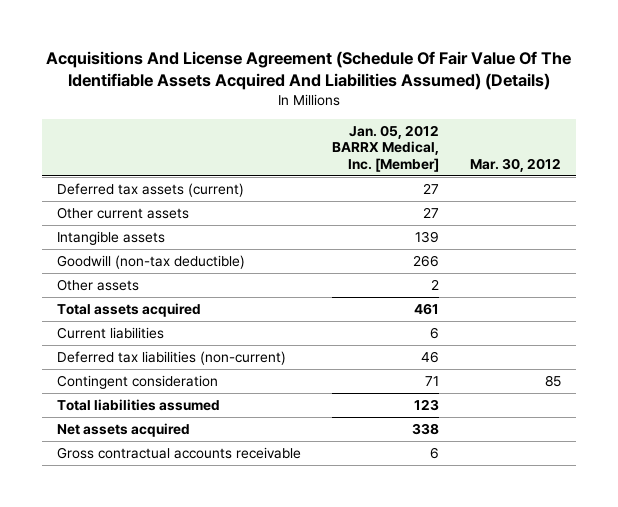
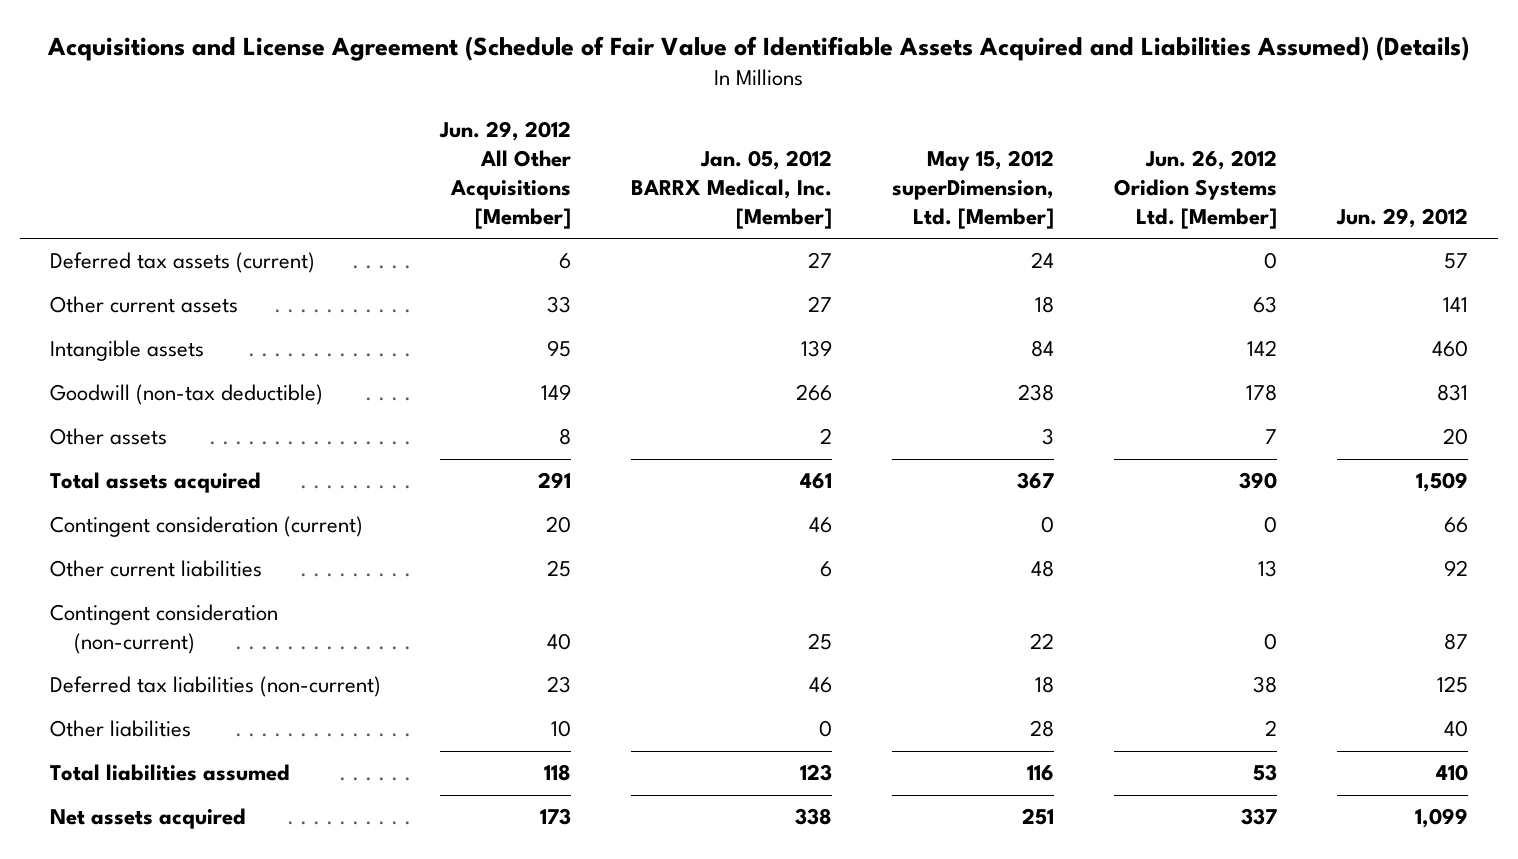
- Acquisitions And License Agreement (Schedule Of Fair Value Of The Identifiable Assets Acquired And Liabilities Assumed) (Details)
+ Acquisitions and License Agreement (Schedule of Fair Value of Identifiable Assets Acquired and Liabilities Assumed) (Details)
- | Jan. 05, 2012 BARRX Medical, Inc. [Member] | Mar. 30, 2012
+ | Jun. 29, 2012 All Other Acquisitions [Member] | Jan. 05, 2012 BARRX Medical, Inc. [Member] | May 15, 2012 superDimension, Ltd. [Member] | Jun. 26, 2012 Oridion Systems Ltd. [Member] | Jun. 29, 2012
- Current liabilities | 6 |
+ Contingent consideration (current) | 20 | 46 | 0 | 0 | 66
+ Other current liabilities | 25 | 6 | 48 | 13 | 92
+ Contingent consideration (non-current) | 40 | 25 | 22 | 0 | 87
- Contingent consideration | 71 | 85
+ Other liabilities | 10 | 0 | 28 | 2 | 40
- Gross contractual accounts receivable | 6 |

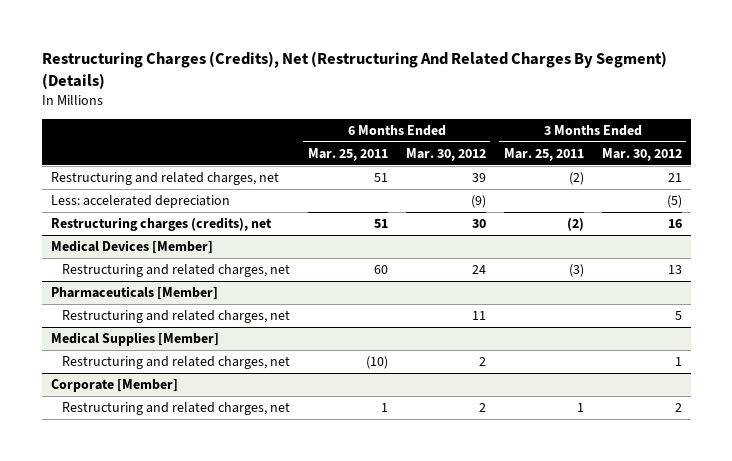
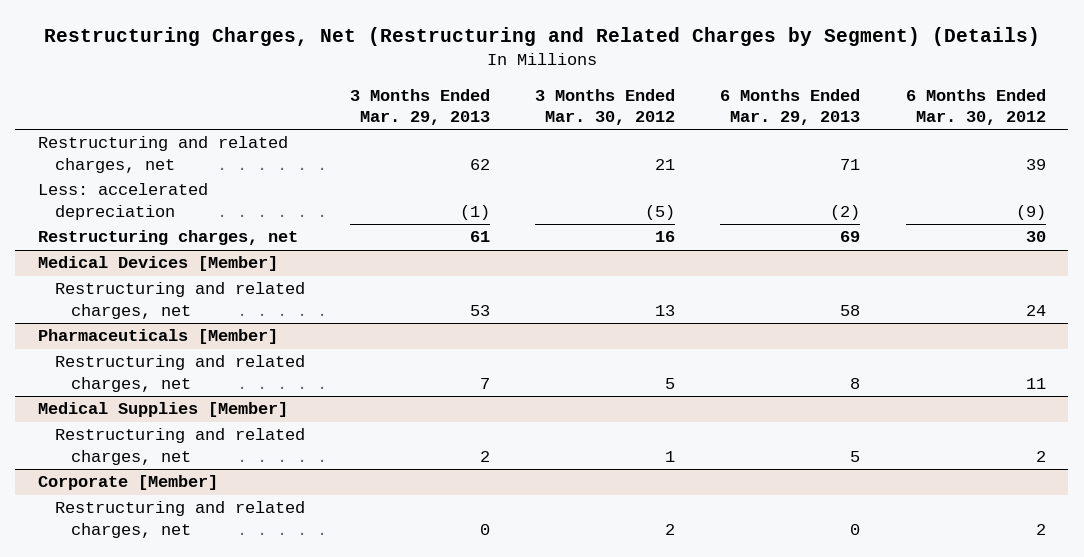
- Restructuring Charges (Credits), Net (Restructuring And Related Charges By Segment) (Details)
+ Restructuring Charges, Net (Restructuring and Related Charges by Segment) (Details)
- | 6 Months Ended Mar. 25, 2011 | 6 Months Ended Mar. 30, 2012 | 3 Months Ended Mar. 25, 2011 | 3 Months Ended Mar. 30, 2012
+ | 3 Months Ended Mar. 29, 2013 | 3 Months Ended Mar. 30, 2012 | 6 Months Ended Mar. 29, 2013 | 6 Months Ended Mar. 30, 2012
- Restructuring charges (credits), net | 51 | 30 | (2) | 16
+ Restructuring charges, net | 61 | 16 | 69 | 30

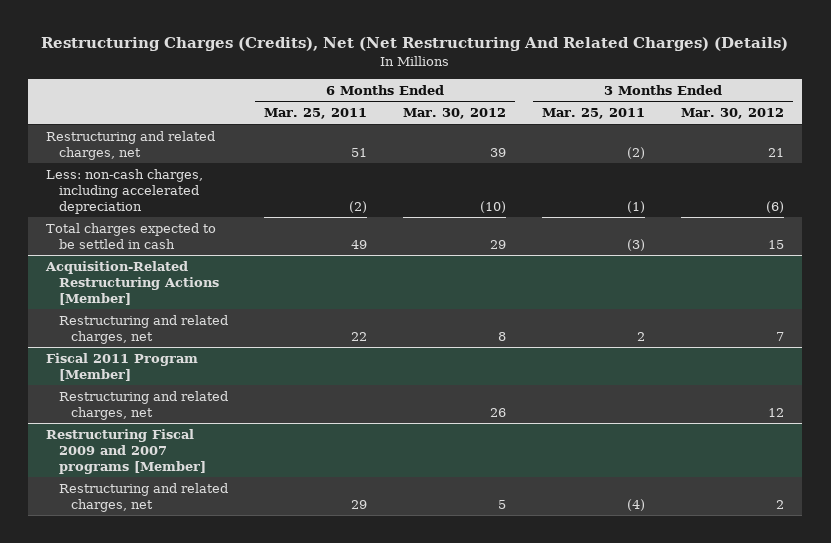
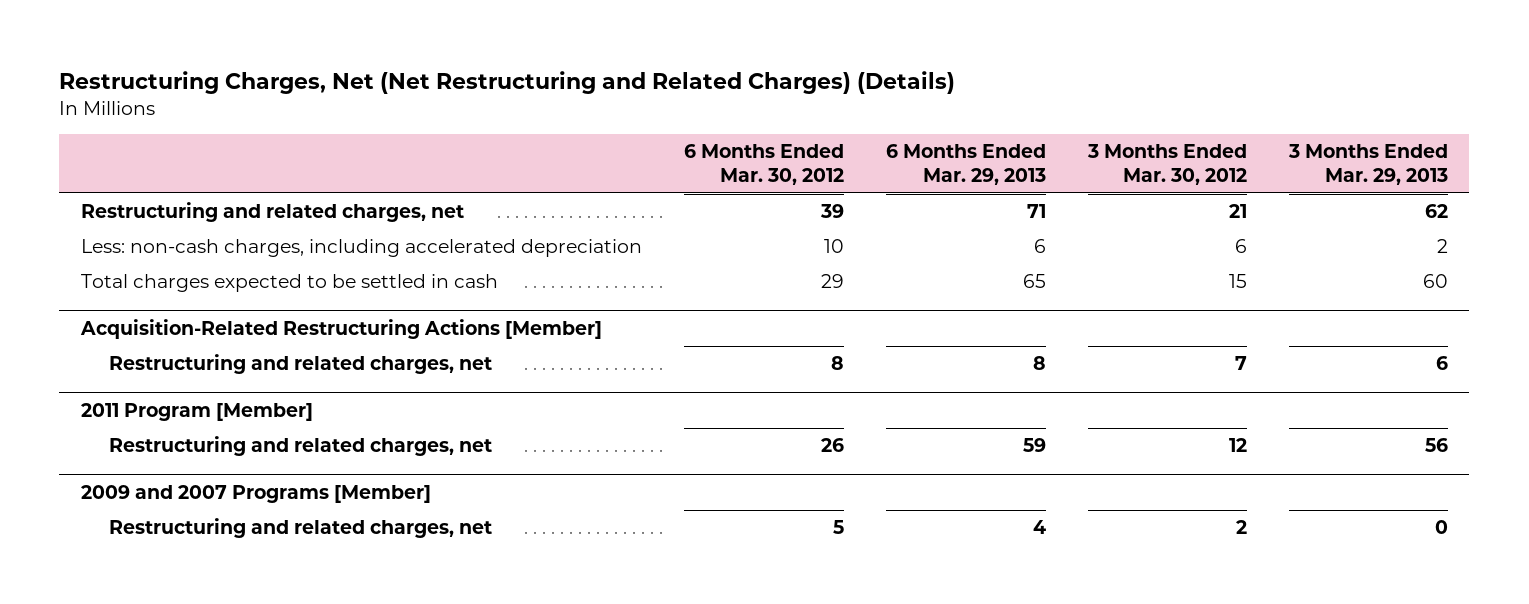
- Restructuring Charges (Credits), Net (Net Restructuring And Related Charges) (Details)
+ Restructuring Charges, Net (Net Restructuring and Related Charges) (Details)
- | 6 Months Ended Mar. 25, 2011 | 6 Months Ended Mar. 30, 2012 | 3 Months Ended Mar. 25, 2011 | 3 Months Ended Mar. 30, 2012
+ | 6 Months Ended Mar. 30, 2012 | 6 Months Ended Mar. 29, 2013 | 3 Months Ended Mar. 30, 2012 | 3 Months Ended Mar. 29, 2013
- Less: non-cash charges, including accelerated depreciation | (2) | (10) | (1) | (6)
+ Less: non-cash charges, including accelerated depreciation | 10 | 6 | 6 | 2
- Fiscal 2011 Program [Member]
+ 2011 Program [Member]
- Restructuring Fiscal 2009 and 2007 programs [Member]
+ 2009 and 2007 Programs [Member]

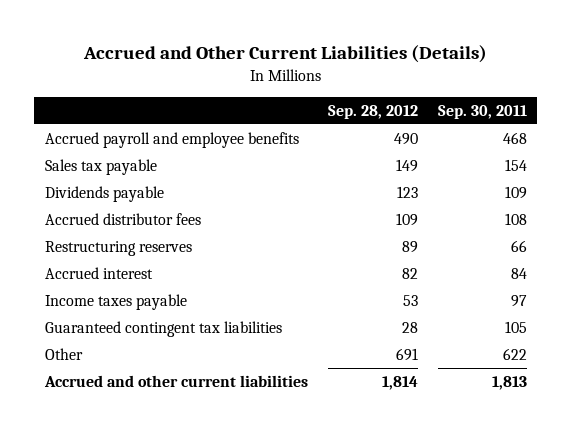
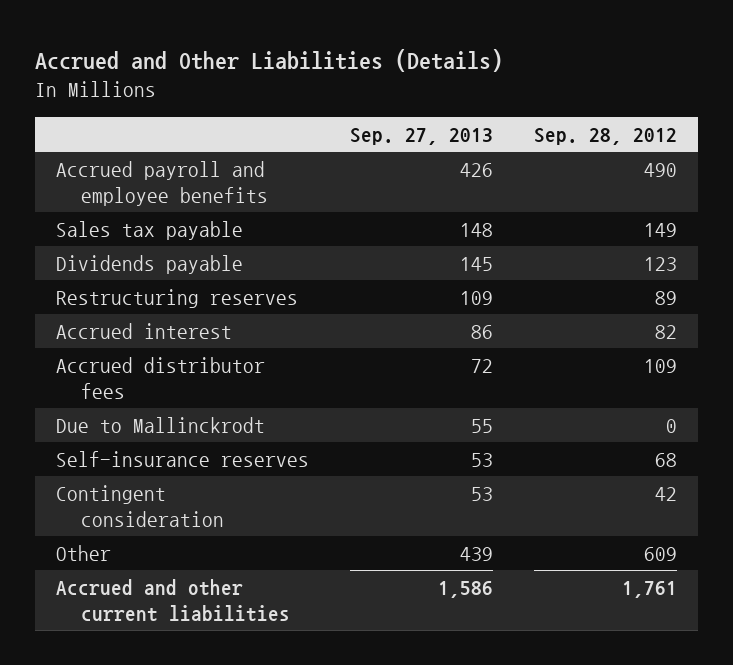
- Accrued and Other Current Liabilities (Details)
+ Accrued and Other Liabilities (Details)
- | Sep. 28, 2012 | Sep. 30, 2011
+ | Sep. 27, 2013 | Sep. 28, 2012
- Income taxes payable | 53 | 97
- Guaranteed contingent tax liabilities | 28 | 105
- Other | 691 | 622
- Accrued and other current liabilities | 1,814 | 1,813
moved down: Accrued distributor fees | 72 | 109
+ Due to Mallinckrodt | 55 | 0
+ Self-insurance reserves | 53 | 68
+ Contingent consideration | 53 | 42
+ Other | 439 | 609
+ Accrued and other current liabilities | 1,586 | 1,761

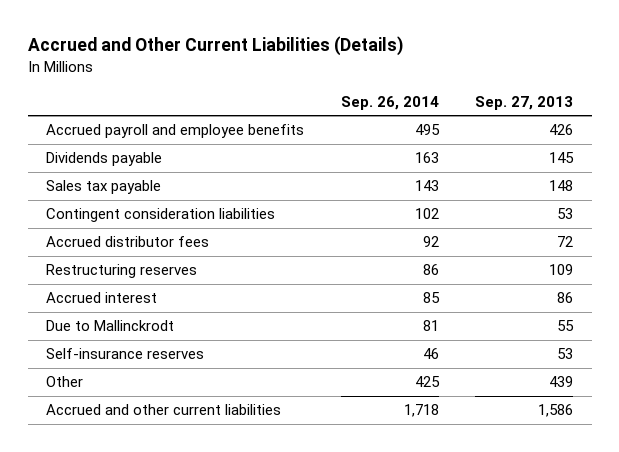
- Accrued and Other Liabilities (Details)
+ Accrued and Other Current Liabilities (Details)
- | Sep. 27, 2013 | Sep. 28, 2012
+ | Sep. 26, 2014 | Sep. 27, 2013
moved down: Sales tax payable | 143 | 148
+ Contingent consideration liabilities | 102 | 53
moved up: Accrued distributor fees | 92 | 72
- Contingent consideration | 53 | 42

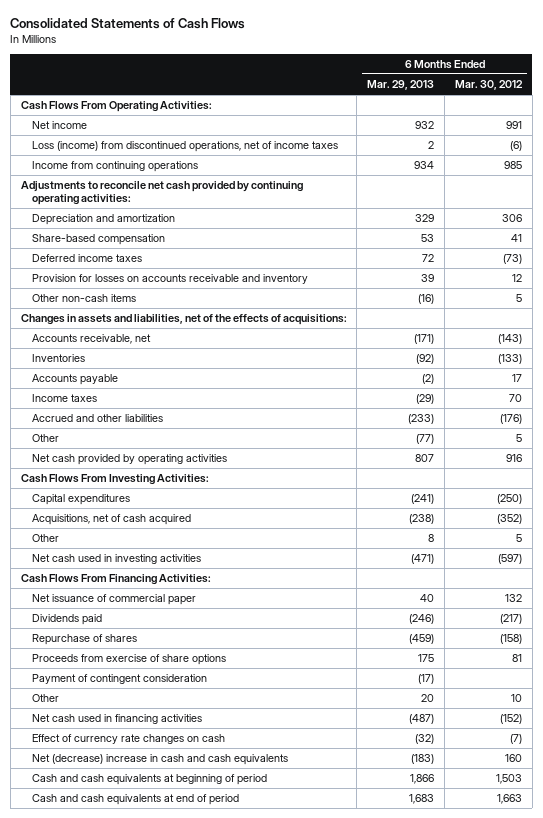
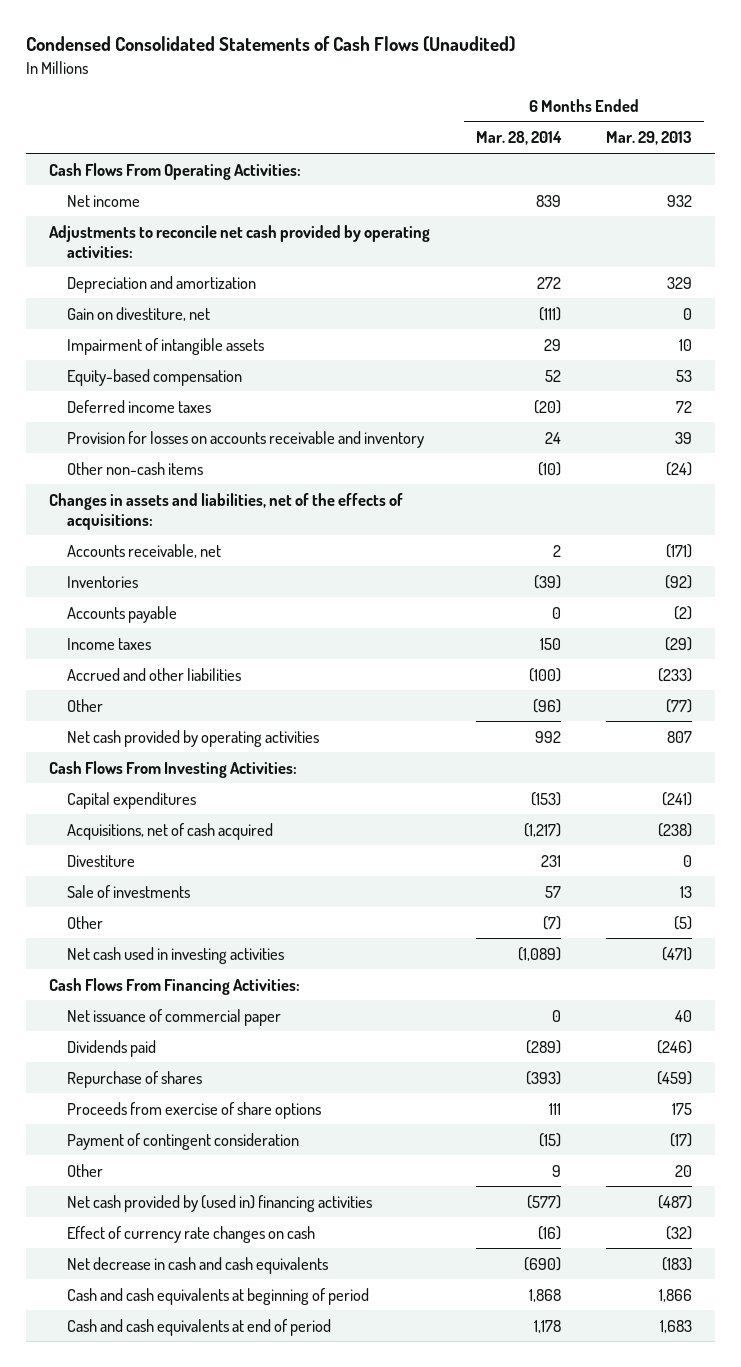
- Consolidated Statements of Cash Flows
+ Condensed Consolidated Statements of Cash Flows (Unaudited)
- | 6 Months Ended Mar. 29, 2013 | 6 Months Ended Mar. 30, 2012
+ | 6 Months Ended Mar. 28, 2014 | 6 Months Ended Mar. 29, 2013
- Loss (income) from discontinued operations, net of income taxes | 2 | (6)
- Income from continuing operations | 934 | 985
- Adjustments to reconcile net cash provided by continuing operating activities:
+ Adjustments to reconcile net cash provided by operating activities:
- Share-based compensation | 53 | 41
+ Gain on divestiture, net | (111) | 0
+ Impairment of intangible assets | 29 | 10
+ Equity-based compensation | 52 | 53
- Other non-cash items | (16) | 5
+ Other non-cash items | (10) | (24)
- Other | 8 | 5
+ Divestiture | 231 | 0
+ Sale of investments | 57 | 13
+ Other | (7) | (5)
- Net cash used in financing activities | (487) | (152)
+ Net cash provided by (used in) financing activities | (577) | (487)
- Net (decrease) increase in cash and cash equivalents | (183) | 160
+ Net decrease in cash and cash equivalents | (690) | (183)

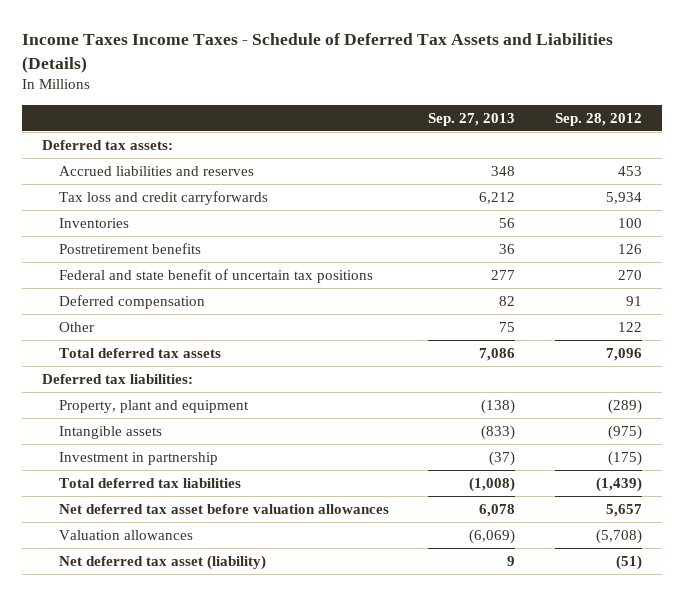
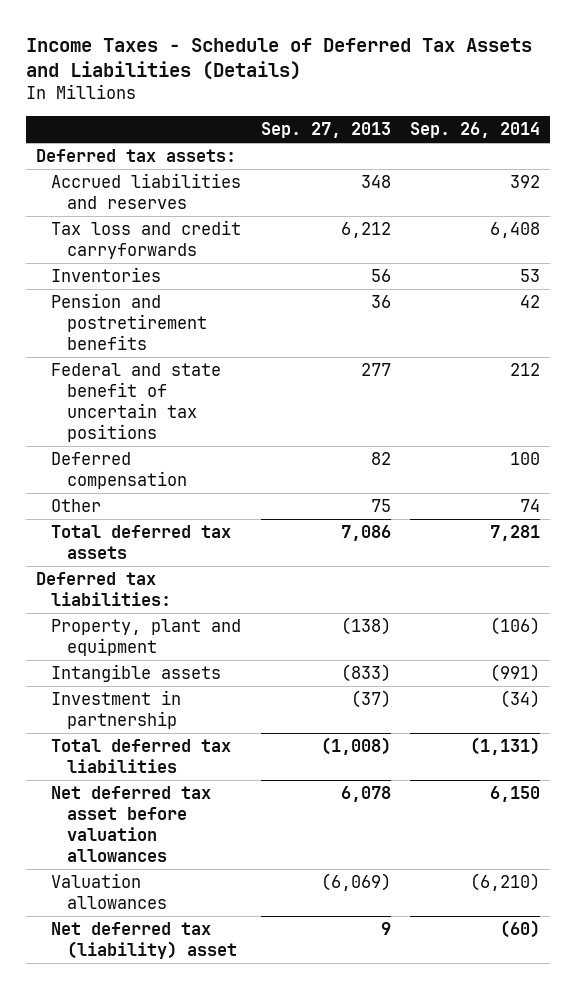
- Income Taxes Income Taxes - Schedule of Deferred Tax Assets and Liabilities (Details)
+ Income Taxes - Schedule of Deferred Tax Assets and Liabilities (Details)
- | Sep. 27, 2013 | Sep. 28, 2012
+ | Sep. 27, 2013 | Sep. 26, 2014
- Postretirement benefits | 36 | 126
+ Pension and postretirement benefits | 36 | 42
- Net deferred tax asset (liability) | 9 | (51)
+ Net deferred tax (liability) asset | 9 | (60)

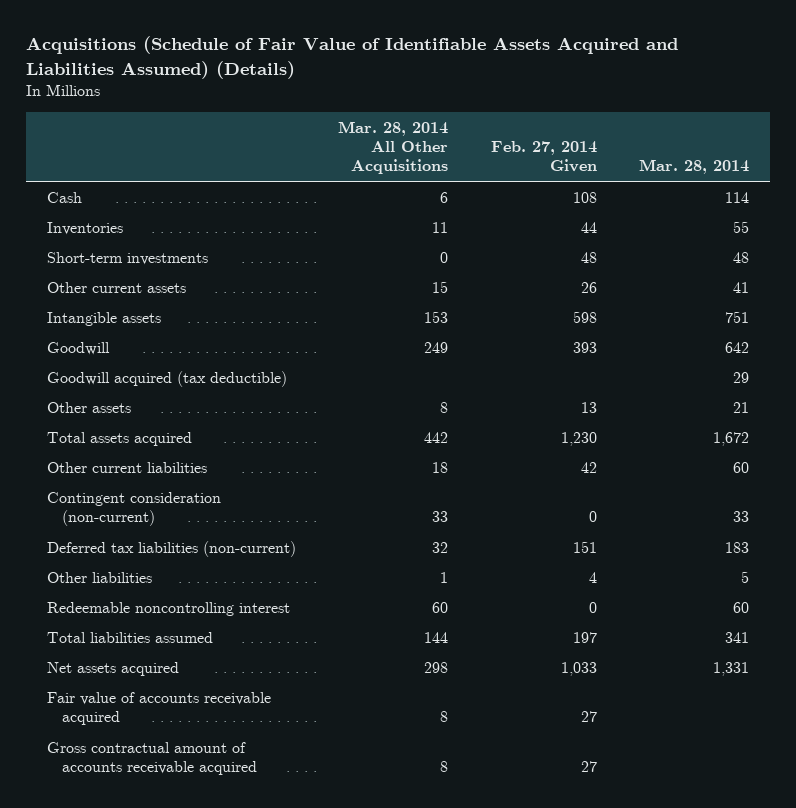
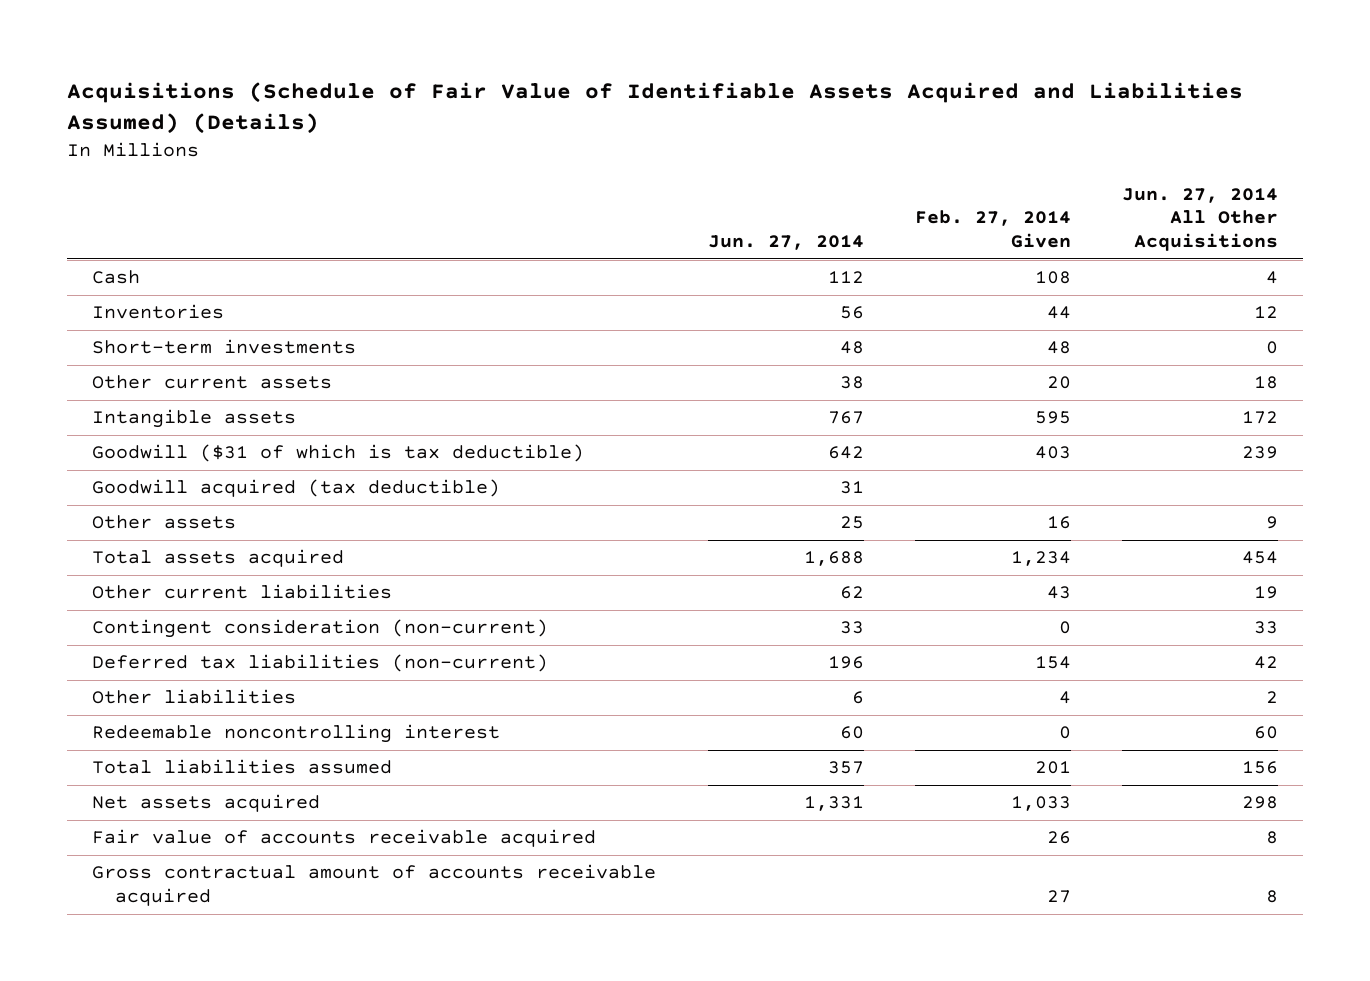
- | Mar. 28, 2014 All Other Acquisitions | Feb. 27, 2014 Given | Mar. 28, 2014
+ | Jun. 27, 2014 | Feb. 27, 2014 Given | Jun. 27, 2014 All Other Acquisitions
- Other current assets | 15 | 26 | 41
- Intangible assets | 153 | 598 | 751
- Goodwill | 249 | 393 | 642
+ Other current assets | 38 | 20 | 18
+ Intangible assets | 767 | 595 | 172
+ Goodwill ($31 of which is tax deductible) | 642 | 403 | 239
- Other assets | 8 | 13 | 21
- Total assets acquired | 442 | 1,230 | 1,672
- Other current liabilities | 18 | 42 | 60
+ Other assets | 25 | 16 | 9
+ Total assets acquired | 1,688 | 1,234 | 454
+ Other current liabilities | 62 | 43 | 19
- Deferred tax liabilities (non-current) | 32 | 151 | 183
+ Deferred tax liabilities (non-current) | 196 | 154 | 42
- Total liabilities assumed | 144 | 197 | 341
+ Total liabilities assumed | 357 | 201 | 156
- Fair value of accounts receivable acquired | 8 | 27 |
+ Fair value of accounts receivable acquired | | 26 | 8

